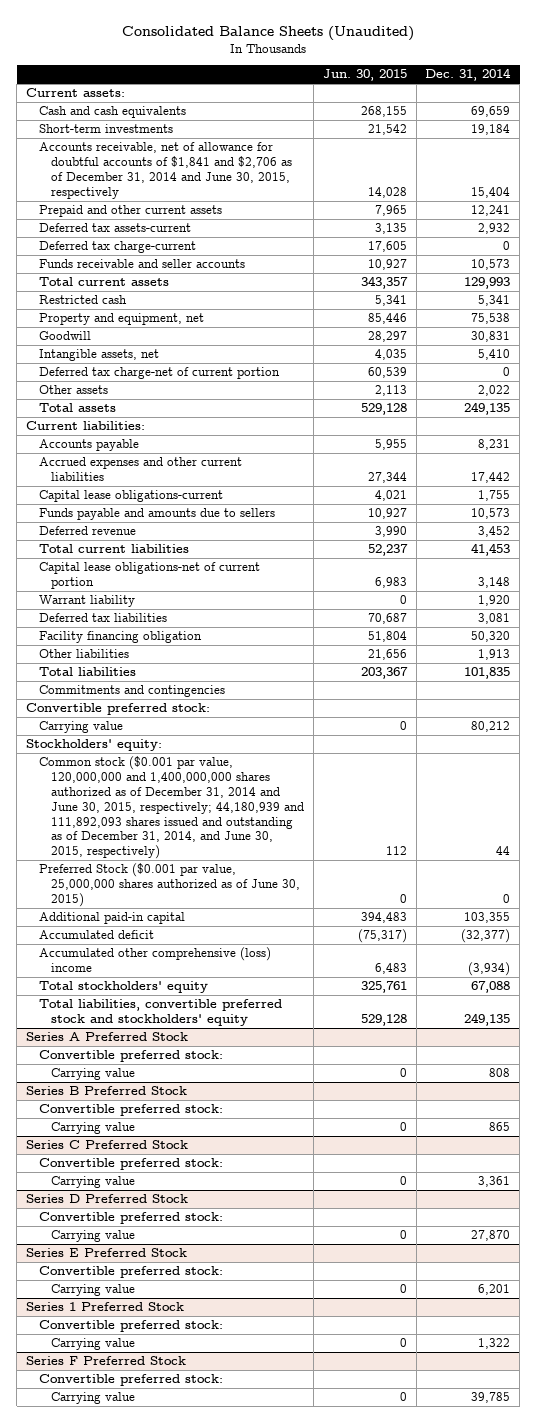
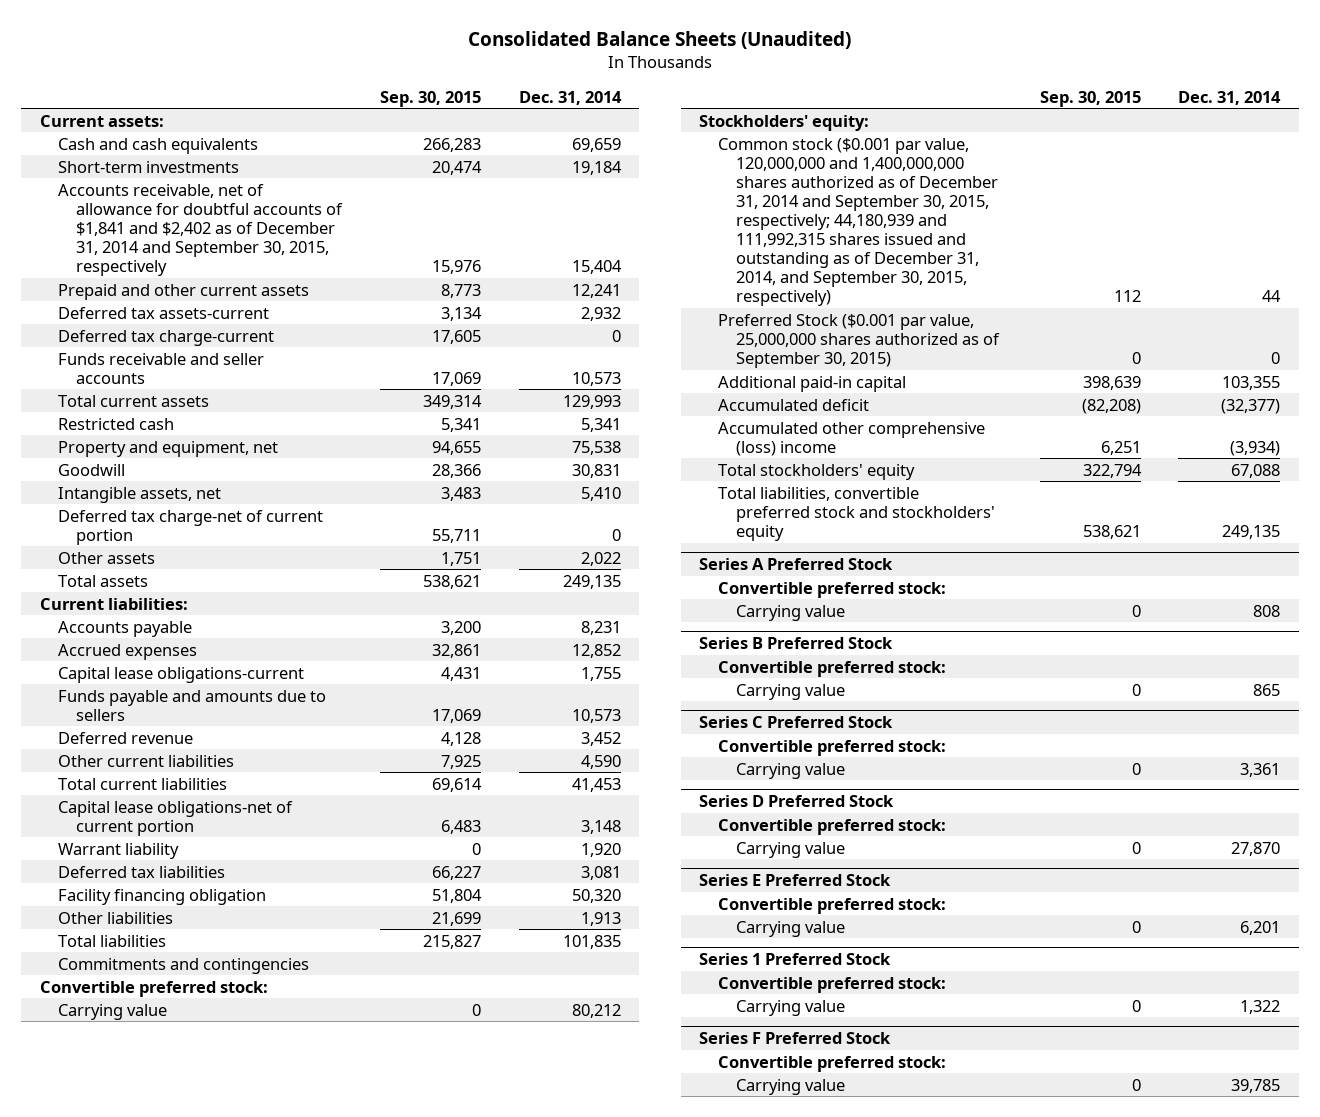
- | Jun. 30, 2015 | Dec. 31, 2014
+ | Sep. 30, 2015 | Dec. 31, 2014
- Accounts receivable, net of allowance for doubtful accounts of $1,841 and $2,706 as of December 31, 2014 and June 30, 2015, respectively | 14,028 | 15,404
+ Accounts receivable, net of allowance for doubtful accounts of $1,841 and $2,402 as of December 31, 2014 and September 30, 2015, respectively | 15,976 | 15,404
- Accrued expenses and other current liabilities | 27,344 | 17,442
+ Accrued expenses | 32,861 | 12,852
+ Other current liabilities | 7,925 | 4,590
- Common stock ($0.001 par value, 120,000,000 and 1,400,000,000 shares authorized as of December 31, 2014 and June 30, 2015, respectively; 44,180,939 and 111,892,093 shares issued and outstanding as of December 31, 2014, and June 30, 2015, respectively) | 112 | 44
- Preferred Stock ($0.001 par value, 25,000,000 shares authorized as of June 30, 2015) | 0 | 0
+ Common stock ($0.001 par value, 120,000,000 and 1,400,000,000 shares authorized as of December 31, 2014 and September 30, 2015, respectively; 44,180,939 and 111,992,315 shares issued and outstanding as of December 31, 2014, and September 30, 2015, respectively) | 112 | 44
+ Preferred Stock ($0.001 par value, 25,000,000 shares authorized as of September 30, 2015) | 0 | 0

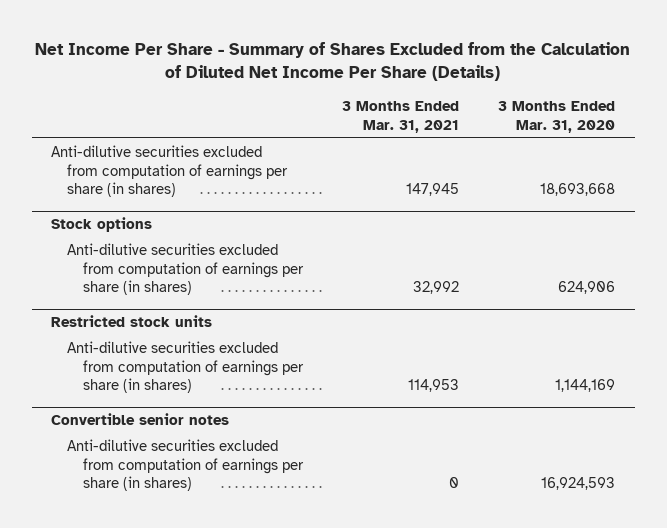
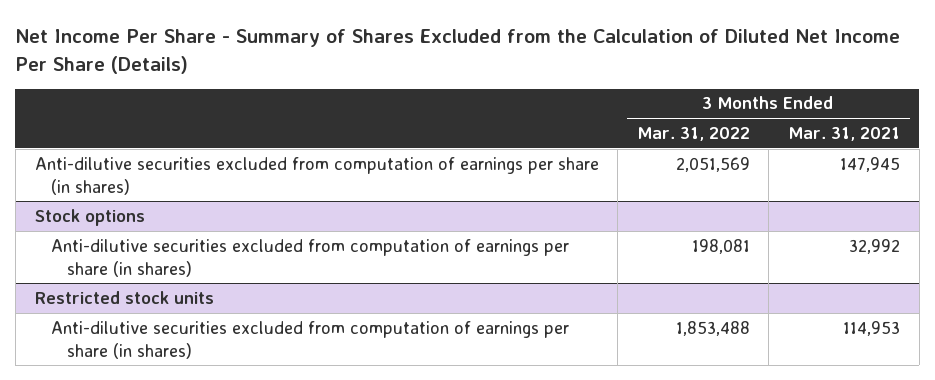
- | 3 Months Ended Mar. 31, 2021 | 3 Months Ended Mar. 31, 2020
+ | 3 Months Ended Mar. 31, 2022 | 3 Months Ended Mar. 31, 2021
- Convertible senior notes
- Anti-dilutive securities excluded from computation of earnings per share (in shares) | 0 | 16,924,593

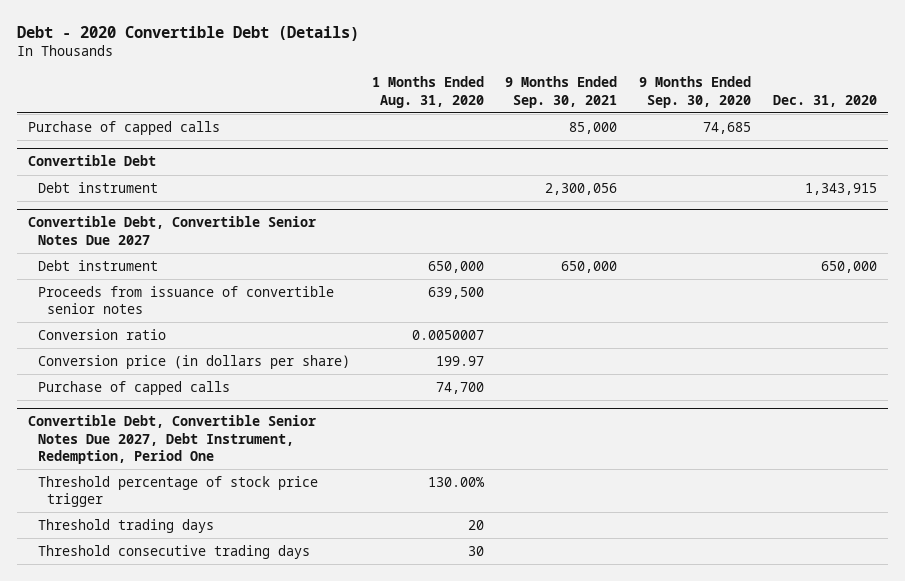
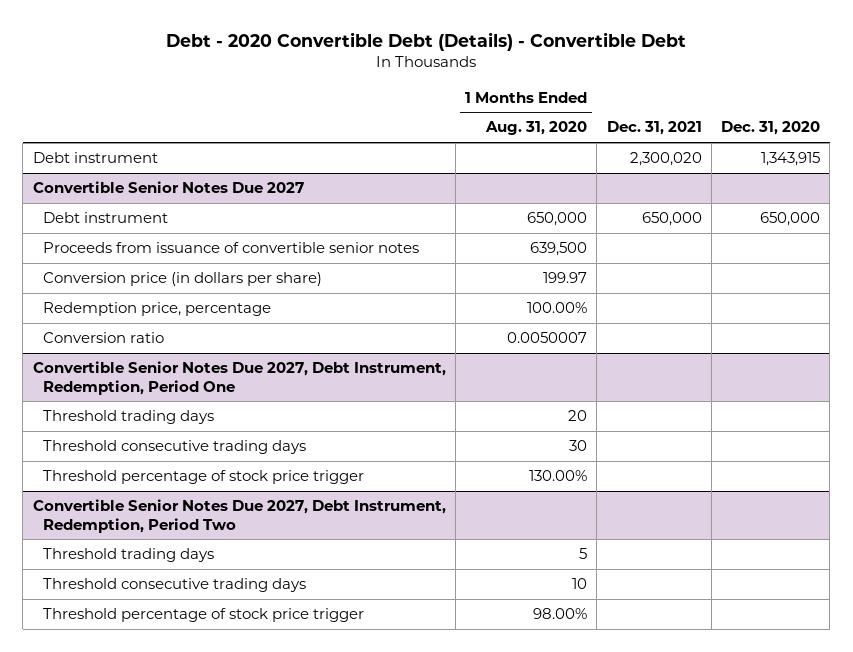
- Debt - 2020 Convertible Debt (Details)
+ Debt - 2020 Convertible Debt (Details) - Convertible Debt
- | 1 Months Ended Aug. 31, 2020 | 9 Months Ended Sep. 30, 2021 | 9 Months Ended Sep. 30, 2020 | Dec. 31, 2020
+ | 1 Months Ended Aug. 31, 2020 | Dec. 31, 2021 | Dec. 31, 2020
- Purchase of capped calls | | 85,000 | 74,685 |
- Convertible Debt
- Convertible Debt, Convertible Senior Notes Due 2027
+ Convertible Senior Notes Due 2027
- Conversion ratio | 0.0050007 | | |
- Purchase of capped calls | 74,700 | | |
- Convertible Debt, Convertible Senior Notes Due 2027, Debt Instrument, Redemption, Period One
- Threshold percentage of stock price trigger | 130.00% | | |
+ Redemption price, percentage | 100.00% | |
+ Conversion ratio | 0.0050007 | |
+ Convertible Senior Notes Due 2027, Debt Instrument, Redemption, Period One
+ Threshold percentage of stock price trigger | 130.00% | |
+ Convertible Senior Notes Due 2027, Debt Instrument, Redemption, Period Two
+ Threshold trading days | 5 | |
+ Threshold consecutive trading days | 10 | |
+ Threshold percentage of stock price trigger | 98.00% | |

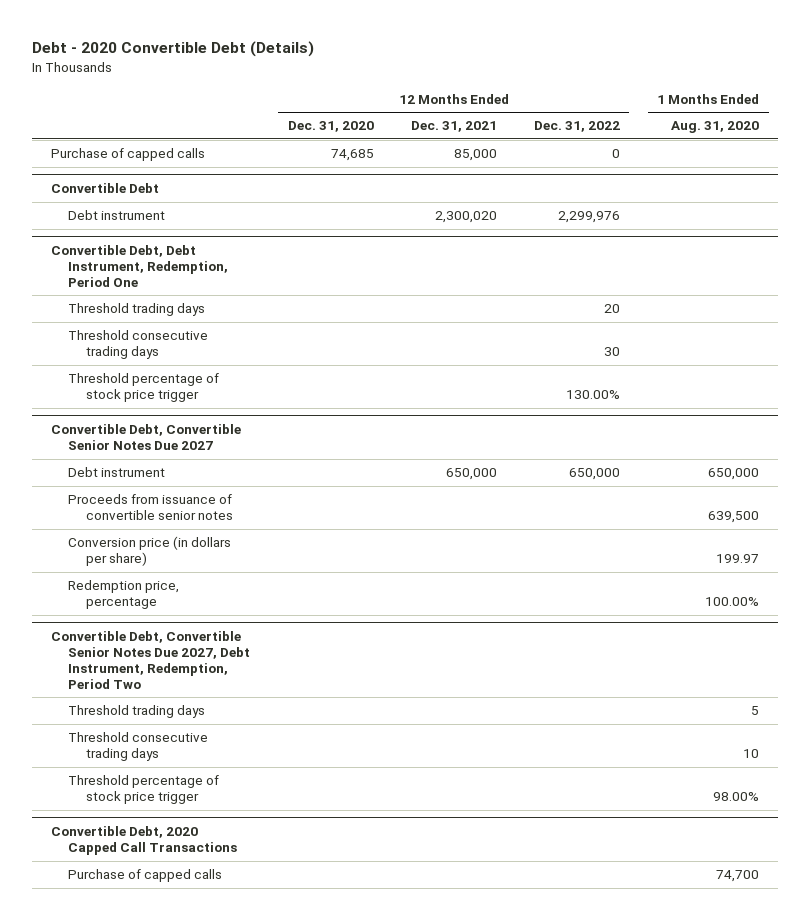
- Debt - 2020 Convertible Debt (Details) - Convertible Debt
+ Debt - 2020 Convertible Debt (Details)
- | 1 Months Ended Aug. 31, 2020 | Dec. 31, 2021 | Dec. 31, 2020
+ | 12 Months Ended Dec. 31, 2020 | 12 Months Ended Dec. 31, 2021 | 12 Months Ended Dec. 31, 2022 | 1 Months Ended Aug. 31, 2020
+ Purchase of capped calls | 74,685 | 85,000 | 0 |
+ Convertible Debt
- Convertible Senior Notes Due 2027
+ Convertible Debt, Debt Instrument, Redemption, Period One
+ Threshold trading days | | | 20 |
+ Threshold consecutive trading days | | | 30 |
+ Threshold percentage of stock price trigger | | | 130.00% |
+ Convertible Debt, Convertible Senior Notes Due 2027
- Conversion ratio | 0.0050007 | |
- Convertible Senior Notes Due 2027, Debt Instrument, Redemption, Period One
- Threshold trading days | 20 | |
- Threshold consecutive trading days | 30 | |
- Threshold percentage of stock price trigger | 130.00% | |
- Convertible Senior Notes Due 2027, Debt Instrument, Redemption, Period Two
+ Convertible Debt, Convertible Senior Notes Due 2027, Debt Instrument, Redemption, Period Two
+ Convertible Debt, 2020 Capped Call Transactions
+ Purchase of capped calls | | | | 74,700

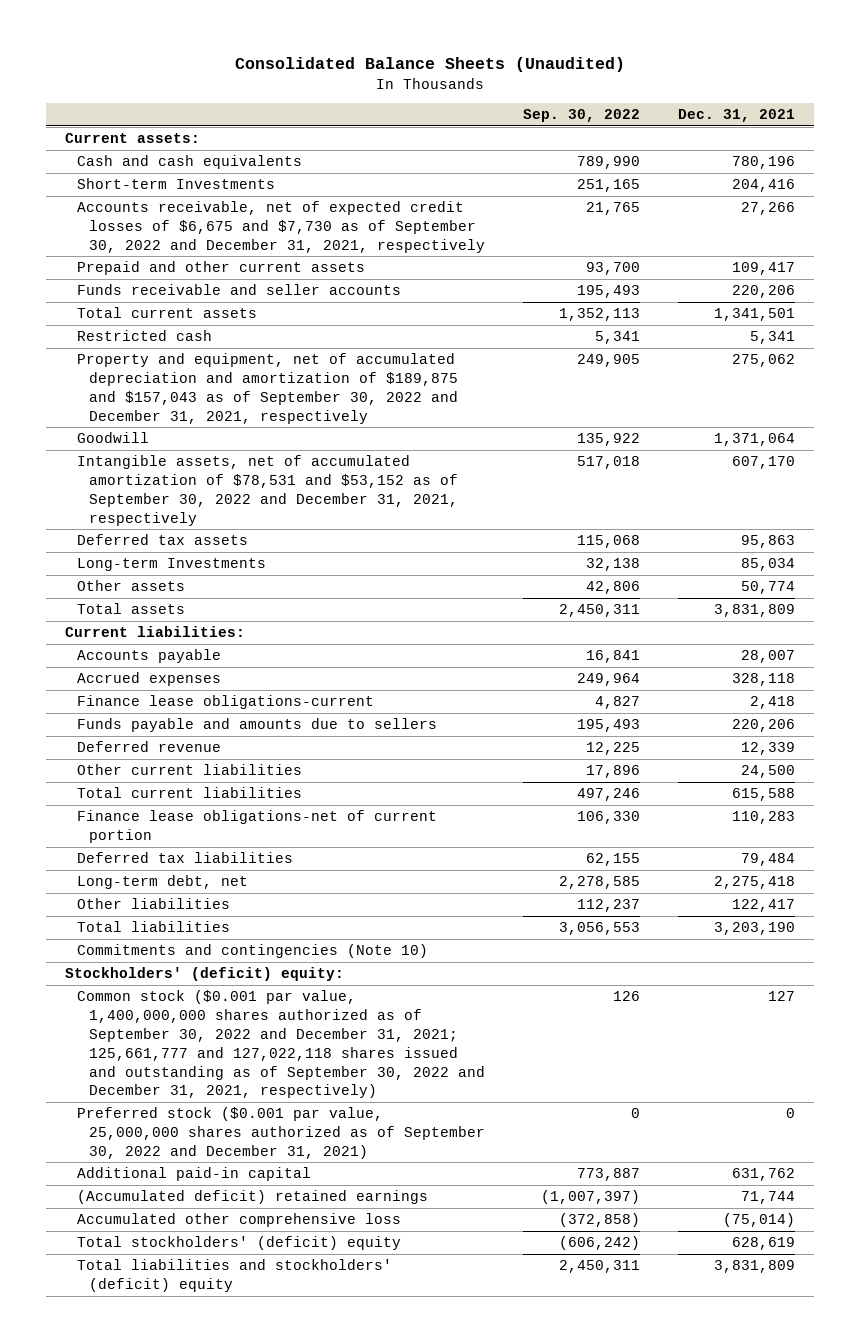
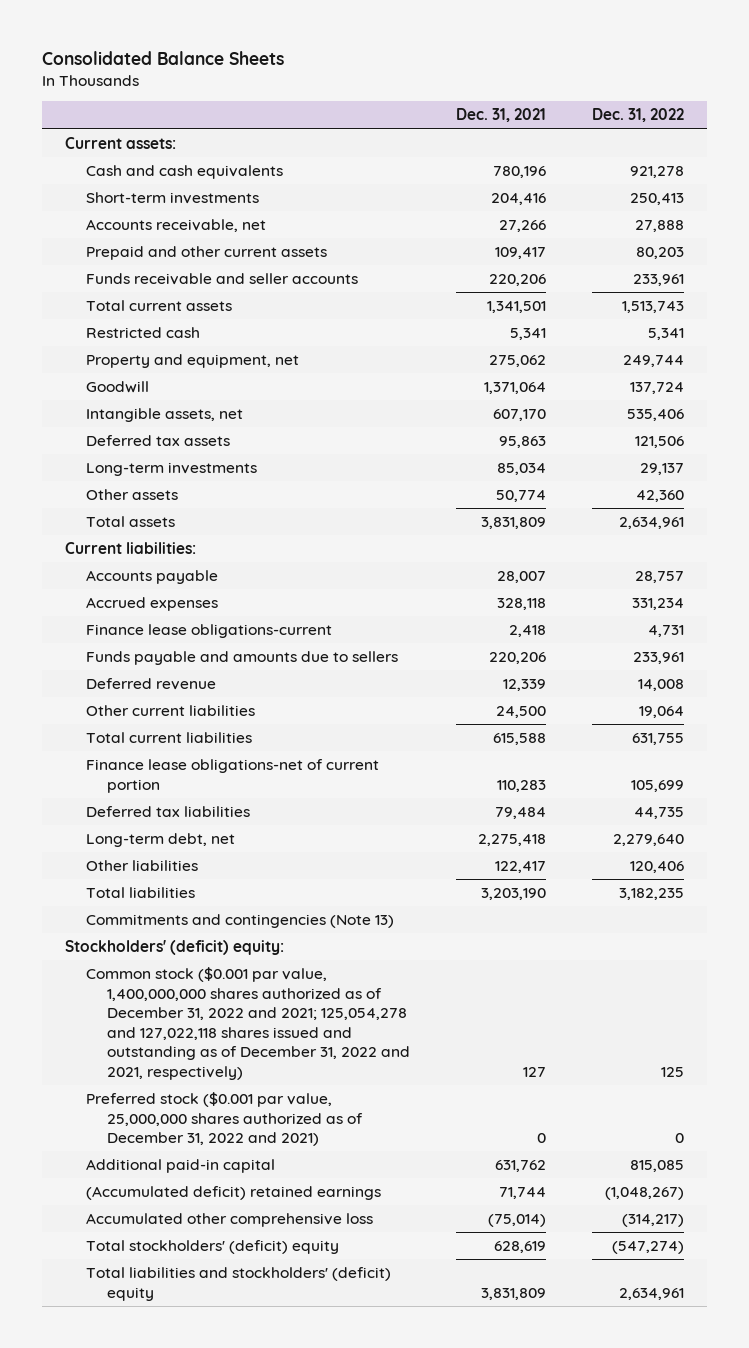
- Consolidated Balance Sheets (Unaudited)
+ Consolidated Balance Sheets
- | Sep. 30, 2022 | Dec. 31, 2021
+ | Dec. 31, 2021 | Dec. 31, 2022
- Short-term Investments | 251,165 | 204,416
- Accounts receivable, net of expected credit losses of $6,675 and $7,730 as of September 30, 2022 and December 31, 2021, respectively | 21,765 | 27,266
+ Short-term investments | 204,416 | 250,413
+ Accounts receivable, net | 27,266 | 27,888
- Property and equipment, net of accumulated depreciation and amortization of $189,875 and $157,043 as of September 30, 2022 and December 31, 2021, respectively | 249,905 | 275,062
+ Property and equipment, net | 275,062 | 249,744
- Intangible assets, net of accumulated amortization of $78,531 and $53,152 as of September 30, 2022 and December 31, 2021, respectively | 517,018 | 607,170
+ Intangible assets, net | 607,170 | 535,406
- Long-term Investments | 32,138 | 85,034
+ Long-term investments | 85,034 | 29,137
- Commitments and contingencies (Note 10)
+ Commitments and contingencies (Note 13)
- Common stock ($0.001 par value, 1,400,000,000 shares authorized as of September 30, 2022 and December 31, 2021; 125,661,777 and 127,022,118 shares issued and outstanding as of September 30, 2022 and December 31, 2021, respectively) | 126 | 127
- Preferred stock ($0.001 par value, 25,000,000 shares authorized as of September 30, 2022 and December 31, 2021) | 0 | 0
+ Common stock ($0.001 par value, 1,400,000,000 shares authorized as of December 31, 2022 and 2021; 125,054,278 and 127,022,118 shares issued and outstanding as of December 31, 2022 and 2021, respectively) | 127 | 125
+ Preferred stock ($0.001 par value, 25,000,000 shares authorized as of December 31, 2022 and 2021) | 0 | 0

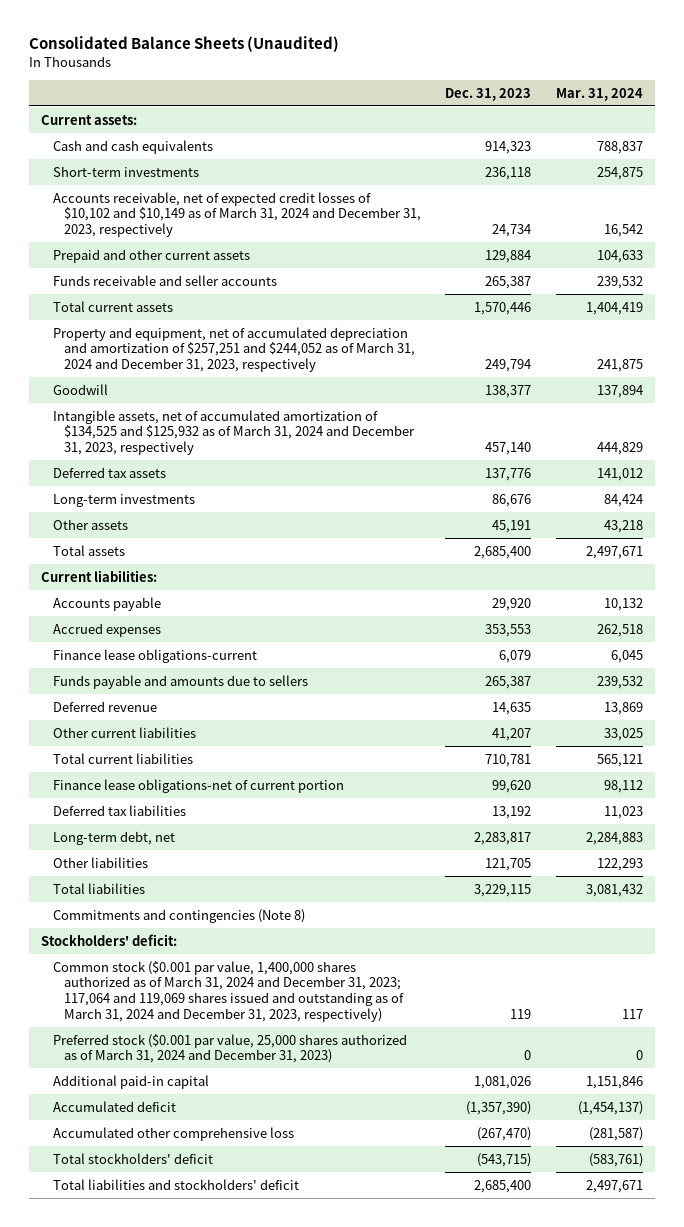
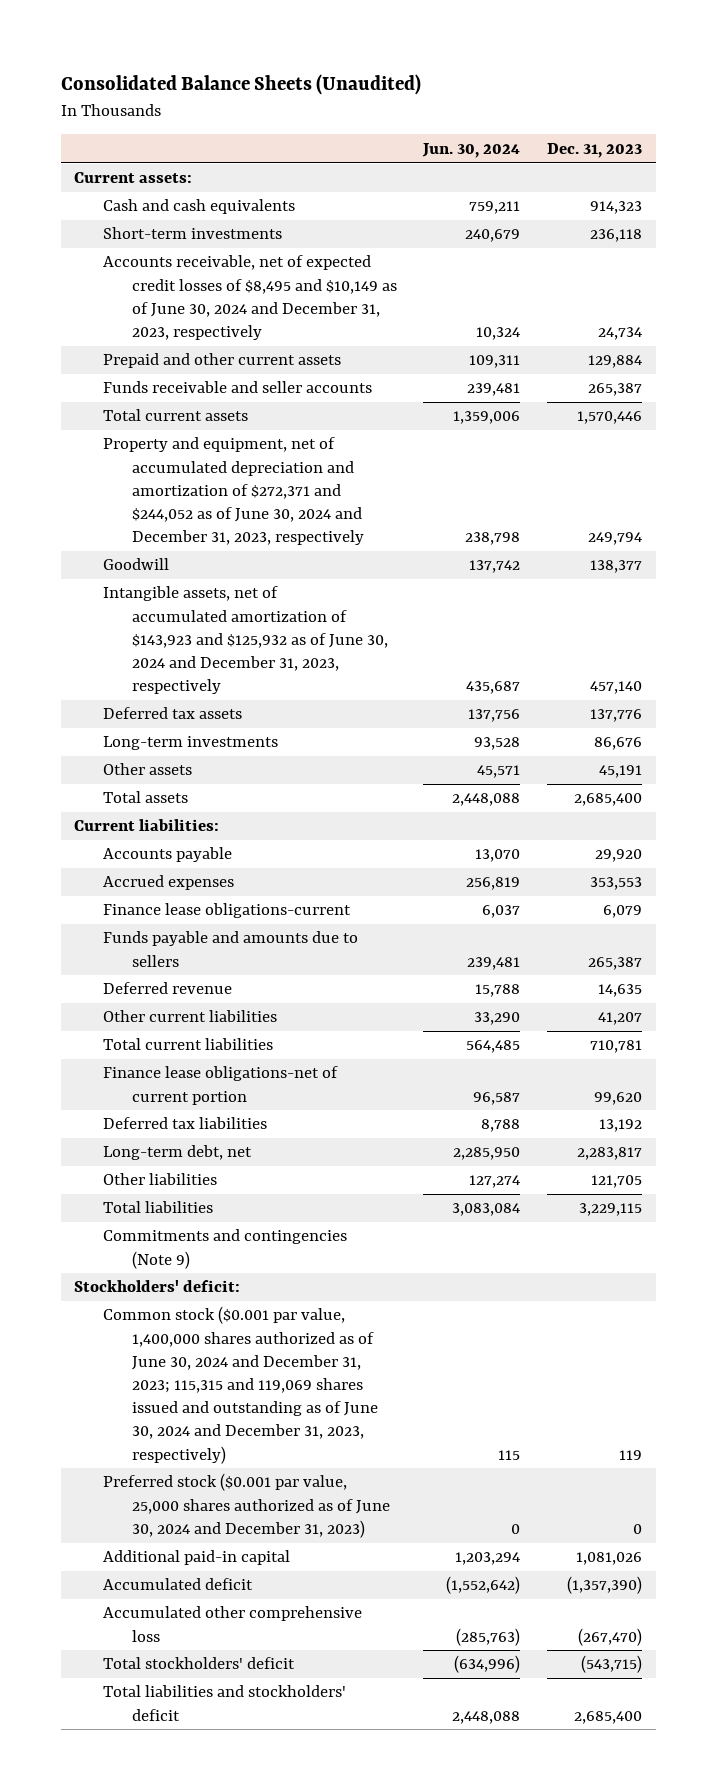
- | Dec. 31, 2023 | Mar. 31, 2024
+ | Jun. 30, 2024 | Dec. 31, 2023
- Accounts receivable, net of expected credit losses of $10,102 and $10,149 as of March 31, 2024 and December 31, 2023, respectively | 24,734 | 16,542
+ Accounts receivable, net of expected credit losses of $8,495 and $10,149 as of June 30, 2024 and December 31, 2023, respectively | 10,324 | 24,734
- Property and equipment, net of accumulated depreciation and amortization of $257,251 and $244,052 as of March 31, 2024 and December 31, 2023, respectively | 249,794 | 241,875
+ Property and equipment, net of accumulated depreciation and amortization of $272,371 and $244,052 as of June 30, 2024 and December 31, 2023, respectively | 238,798 | 249,794
- Intangible assets, net of accumulated amortization of $134,525 and $125,932 as of March 31, 2024 and December 31, 2023, respectively | 457,140 | 444,829
+ Intangible assets, net of accumulated amortization of $143,923 and $125,932 as of June 30, 2024 and December 31, 2023, respectively | 435,687 | 457,140
- Commitments and contingencies (Note 8)
+ Commitments and contingencies (Note 9)
- Common stock ($0.001 par value, 1,400,000 shares authorized as of March 31, 2024 and December 31, 2023; 117,064 and 119,069 shares issued and outstanding as of March 31, 2024 and December 31, 2023, respectively) | 119 | 117
- Preferred stock ($0.001 par value, 25,000 shares authorized as of March 31, 2024 and December 31, 2023) | 0 | 0
+ Common stock ($0.001 par value, 1,400,000 shares authorized as of June 30, 2024 and December 31, 2023; 115,315 and 119,069 shares issued and outstanding as of June 30, 2024 and December 31, 2023, respectively) | 115 | 119
+ Preferred stock ($0.001 par value, 25,000 shares authorized as of June 30, 2024 and December 31, 2023) | 0 | 0

